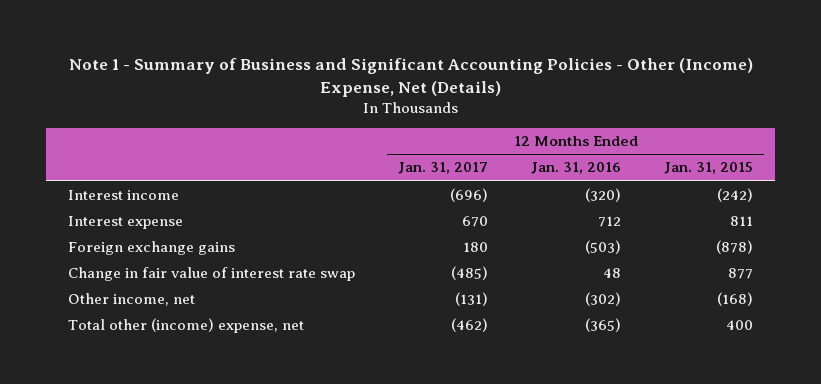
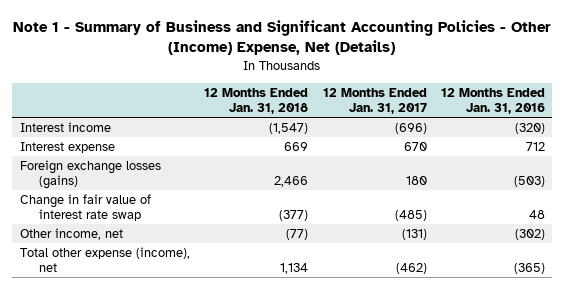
- | 12 Months Ended Jan. 31, 2017 | 12 Months Ended Jan. 31, 2016 | 12 Months Ended Jan. 31, 2015
+ | 12 Months Ended Jan. 31, 2018 | 12 Months Ended Jan. 31, 2017 | 12 Months Ended Jan. 31, 2016
- Foreign exchange gains | 180 | (503) | (878)
+ Foreign exchange losses (gains) | 2,466 | 180 | (503)
- Total other (income) expense, net | (462) | (365) | 400
+ Total other expense (income), net | 1,134 | (462) | (365)

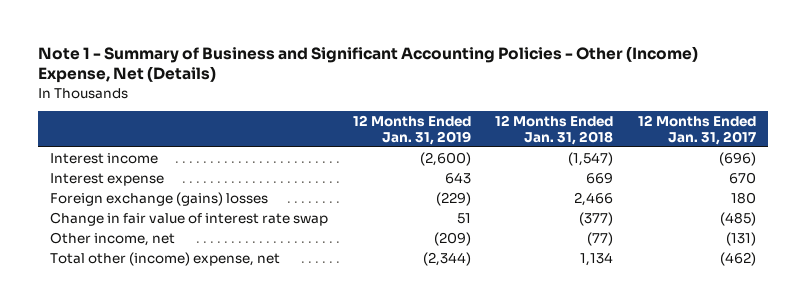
- | 12 Months Ended Jan. 31, 2018 | 12 Months Ended Jan. 31, 2017 | 12 Months Ended Jan. 31, 2016
+ | 12 Months Ended Jan. 31, 2019 | 12 Months Ended Jan. 31, 2018 | 12 Months Ended Jan. 31, 2017
- Foreign exchange losses (gains) | 2,466 | 180 | (503)
+ Foreign exchange (gains) losses | (229) | 2,466 | 180
- Total other expense (income), net | 1,134 | (462) | (365)
+ Total other (income) expense, net | (2,344) | 1,134 | (462)

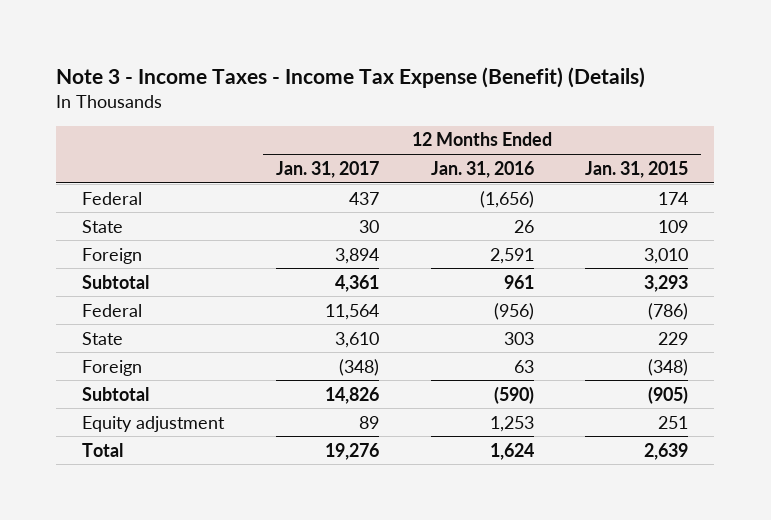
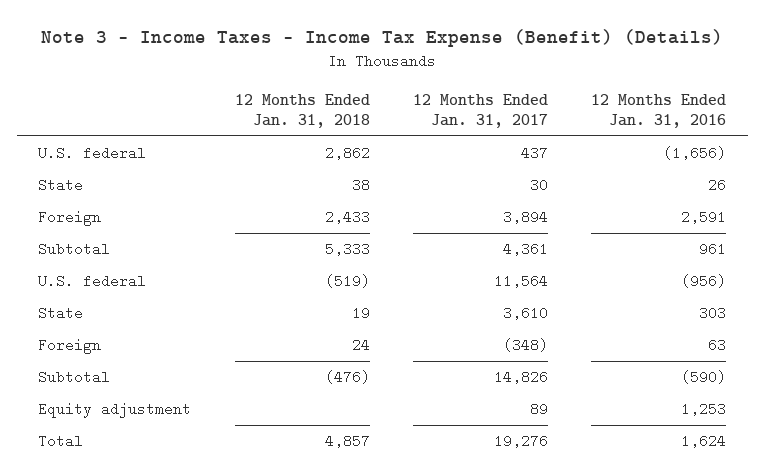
- | 12 Months Ended Jan. 31, 2017 | 12 Months Ended Jan. 31, 2016 | 12 Months Ended Jan. 31, 2015
+ | 12 Months Ended Jan. 31, 2018 | 12 Months Ended Jan. 31, 2017 | 12 Months Ended Jan. 31, 2016
- Federal | 437 | (1,656) | 174
+ U.S. federal | 2,862 | 437 | (1,656)
- Federal | 11,564 | (956) | (786)
+ U.S. federal | (519) | 11,564 | (956)

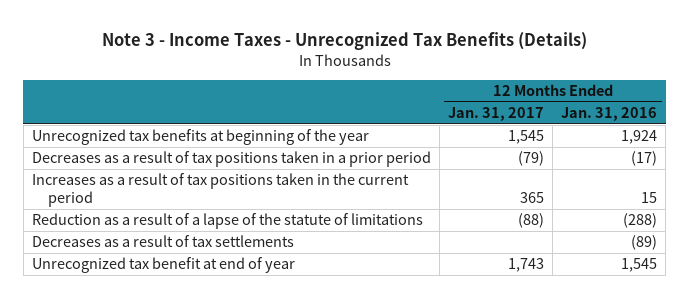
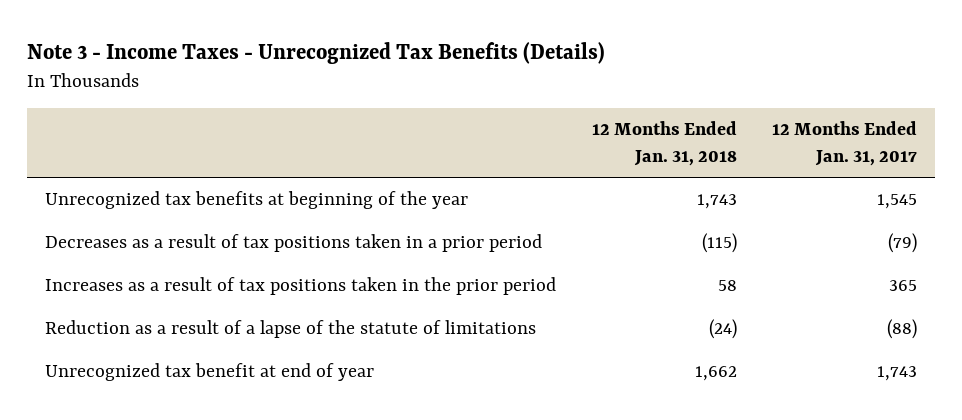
- | 12 Months Ended Jan. 31, 2017 | 12 Months Ended Jan. 31, 2016
+ | 12 Months Ended Jan. 31, 2018 | 12 Months Ended Jan. 31, 2017
- Increases as a result of tax positions taken in the current period | 365 | 15
+ Increases as a result of tax positions taken in the prior period | 58 | 365
- Decreases as a result of tax settlements | | (89)

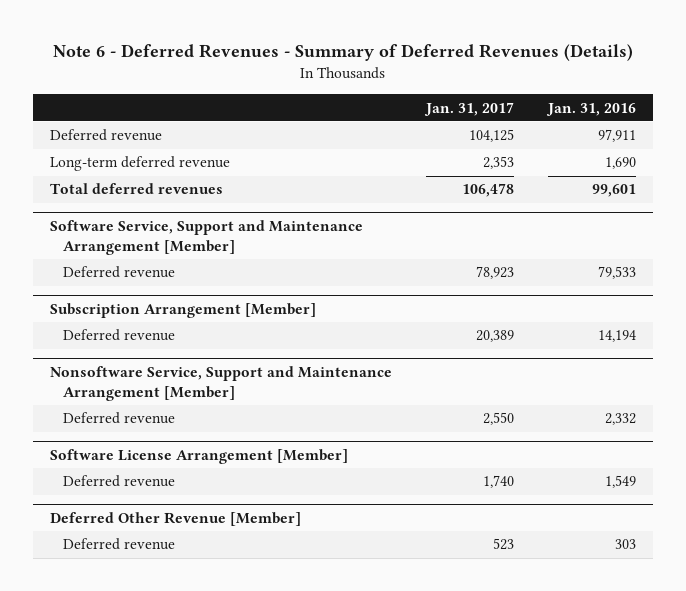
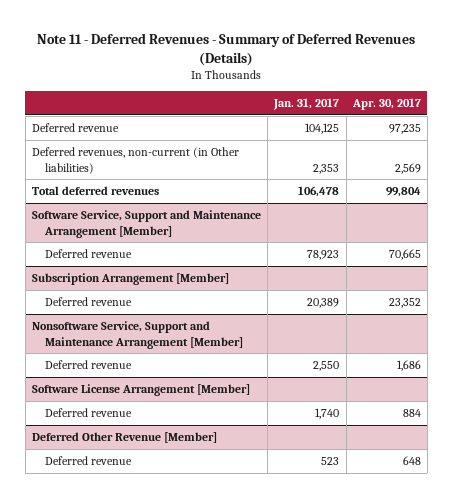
- Note 6 - Deferred Revenues - Summary of Deferred Revenues (Details)
+ Note 11 - Deferred Revenues - Summary of Deferred Revenues (Details)
- | Jan. 31, 2017 | Jan. 31, 2016
+ | Jan. 31, 2017 | Apr. 30, 2017
- Long-term deferred revenue | 2,353 | 1,690
+ Deferred revenues, non-current (in Other liabilities) | 2,353 | 2,569

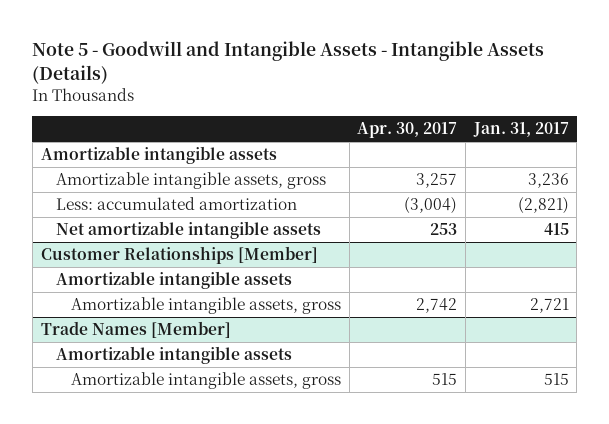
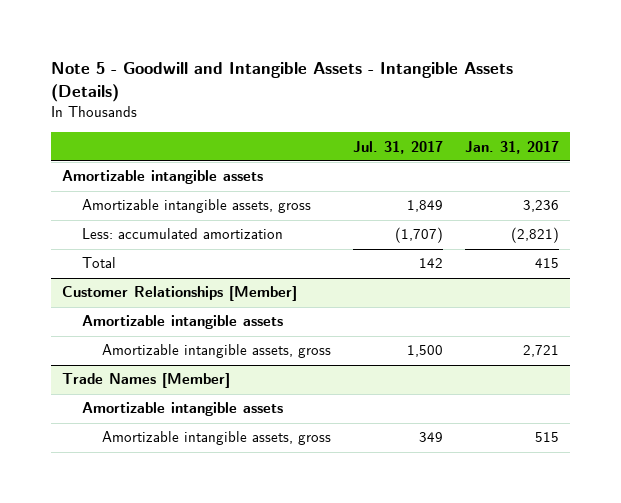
- | Apr. 30, 2017 | Jan. 31, 2017
+ | Jul. 31, 2017 | Jan. 31, 2017
- Net amortizable intangible assets | 253 | 415
+ Total | 142 | 415

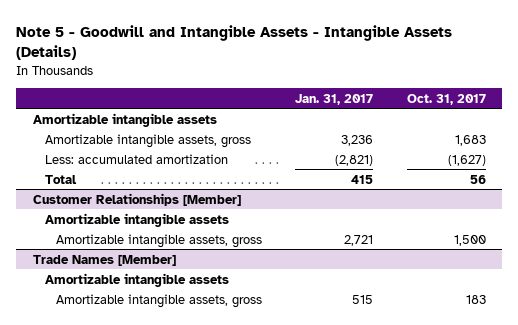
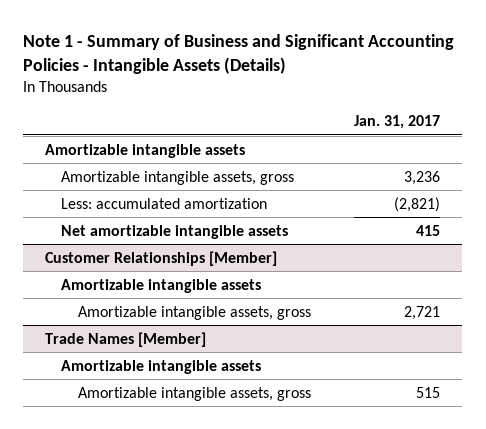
- Note 5 - Goodwill and Intangible Assets - Intangible Assets (Details)
+ Note 1 - Summary of Business and Significant Accounting Policies - Intangible Assets (Details)
- | Jan. 31, 2017 | Oct. 31, 2017
+ | Jan. 31, 2017
- Total | 415 | 56
+ Net amortizable intangible assets | 415

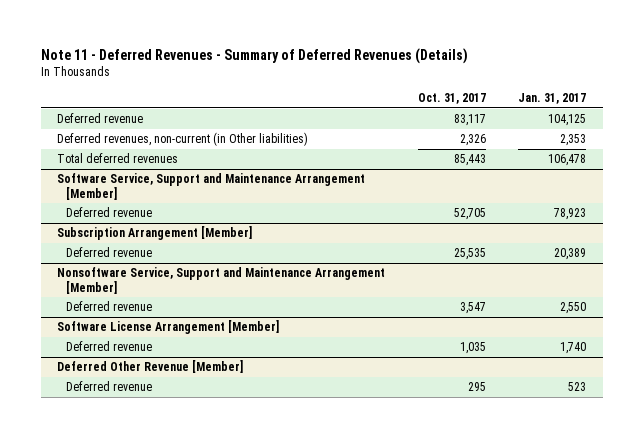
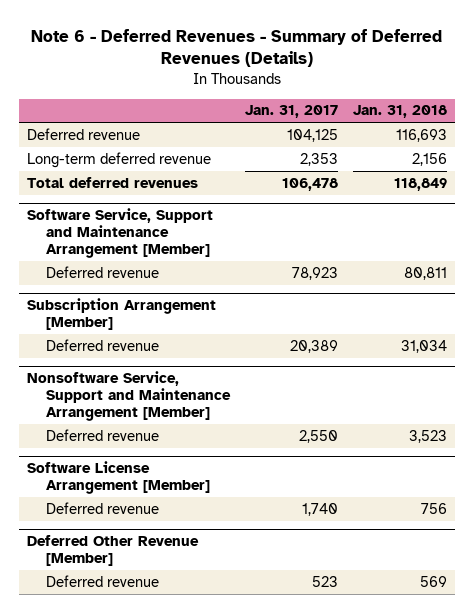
- Note 11 - Deferred Revenues - Summary of Deferred Revenues (Details)
+ Note 6 - Deferred Revenues - Summary of Deferred Revenues (Details)
- | Oct. 31, 2017 | Jan. 31, 2017
+ | Jan. 31, 2017 | Jan. 31, 2018
- Deferred revenues, non-current (in Other liabilities) | 2,326 | 2,353
+ Long-term deferred revenue | 2,353 | 2,156

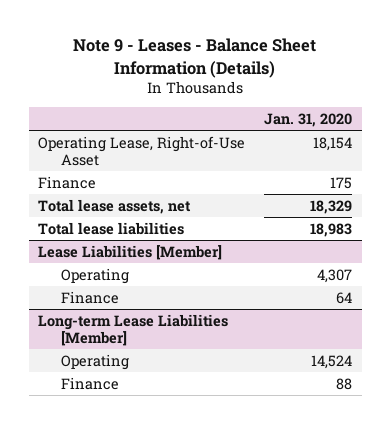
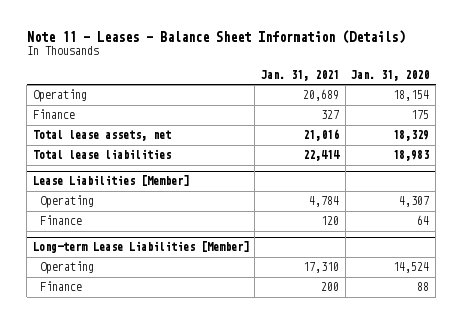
- Note 9 - Leases - Balance Sheet Information (Details)
+ Note 11 - Leases - Balance Sheet Information (Details)
- | Jan. 31, 2020
+ | Jan. 31, 2021 | Jan. 31, 2020
- Operating Lease, Right-of-Use Asset | 18,154
+ Operating | 20,689 | 18,154

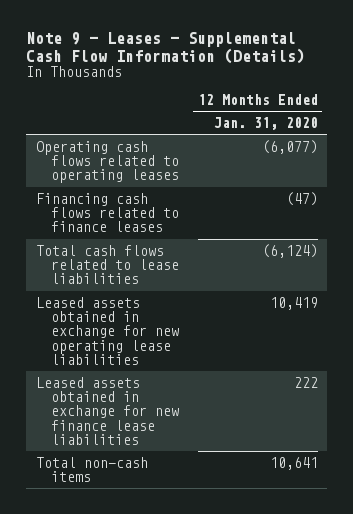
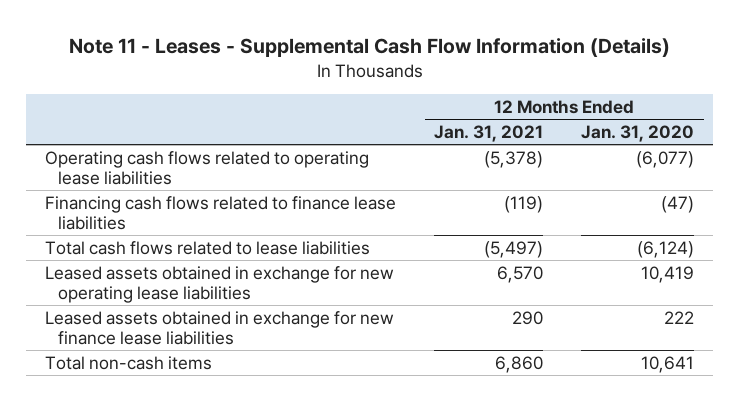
- Note 9 - Leases - Supplemental Cash Flow Information (Details)
+ Note 11 - Leases - Supplemental Cash Flow Information (Details)
- | 12 Months Ended Jan. 31, 2020
+ | 12 Months Ended Jan. 31, 2021 | 12 Months Ended Jan. 31, 2020
- Operating cash flows related to operating leases | (6,077)
- Financing cash flows related to finance leases | (47)
+ Operating cash flows related to operating lease liabilities | (5,378) | (6,077)
+ Financing cash flows related to finance lease liabilities | (119) | (47)

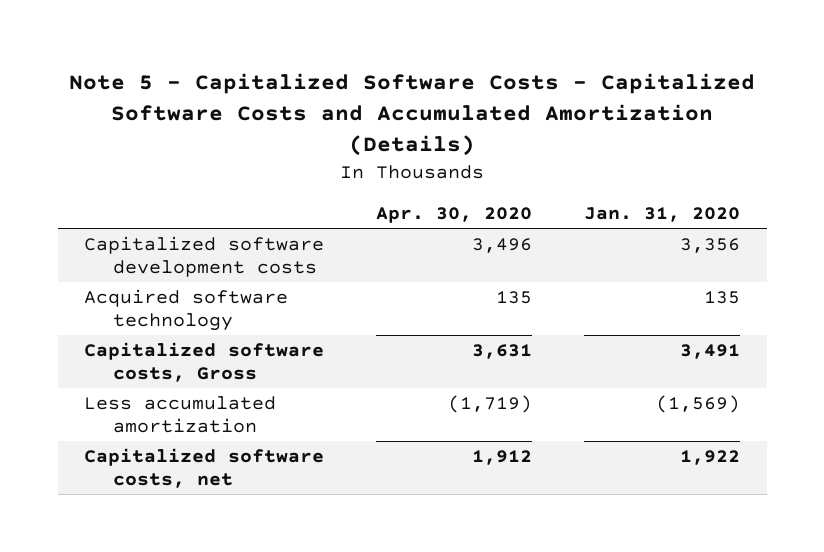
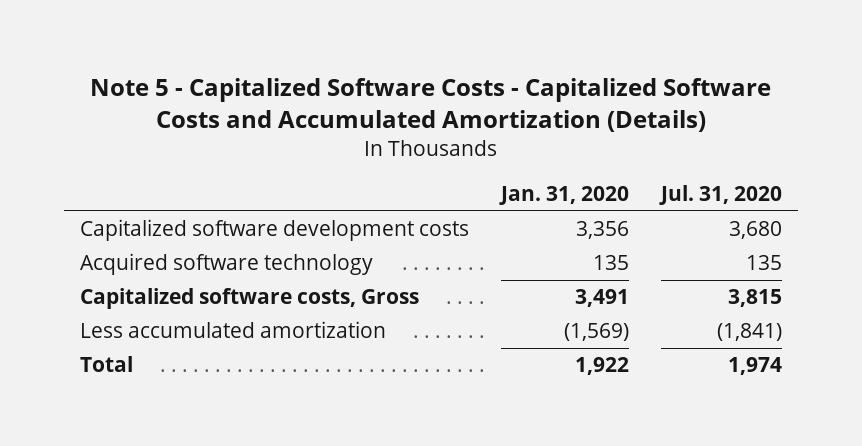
- | Apr. 30, 2020 | Jan. 31, 2020
+ | Jan. 31, 2020 | Jul. 31, 2020
- Capitalized software costs, net | 1,912 | 1,922
+ Total | 1,922 | 1,974

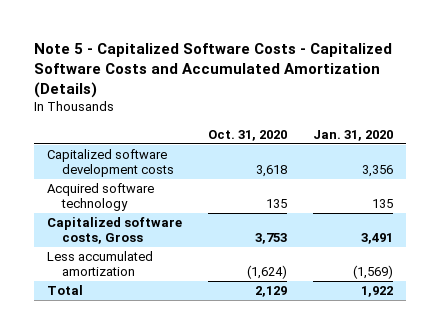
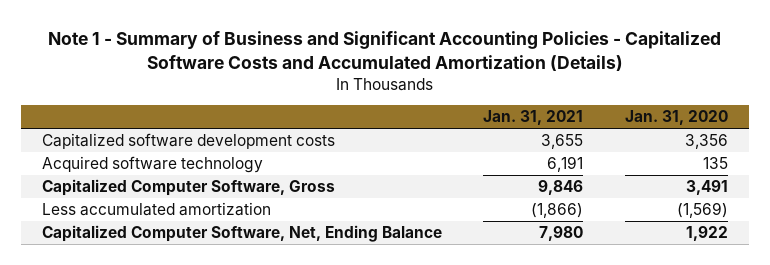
- Note 5 - Capitalized Software Costs - Capitalized Software Costs and Accumulated Amortization (Details)
+ Note 1 - Summary of Business and Significant Accounting Policies - Capitalized Software Costs and Accumulated Amortization (Details)
- | Oct. 31, 2020 | Jan. 31, 2020
+ | Jan. 31, 2021 | Jan. 31, 2020
- Capitalized software costs, Gross | 3,753 | 3,491
+ Capitalized Computer Software, Gross | 9,846 | 3,491
- Total | 2,129 | 1,922
+ Capitalized Computer Software, Net, Ending Balance | 7,980 | 1,922

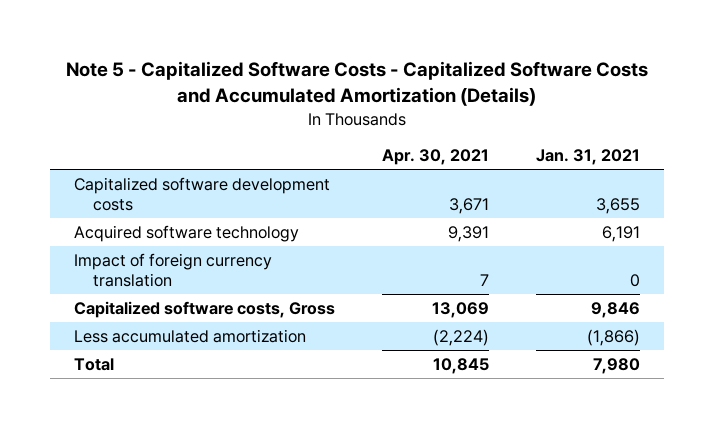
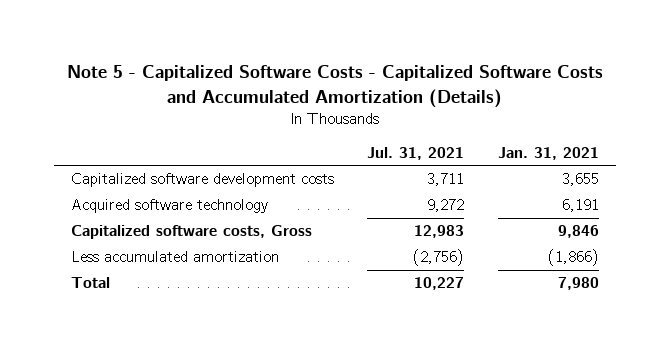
- | Apr. 30, 2021 | Jan. 31, 2021
+ | Jul. 31, 2021 | Jan. 31, 2021
- Impact of foreign currency translation | 7 | 0

